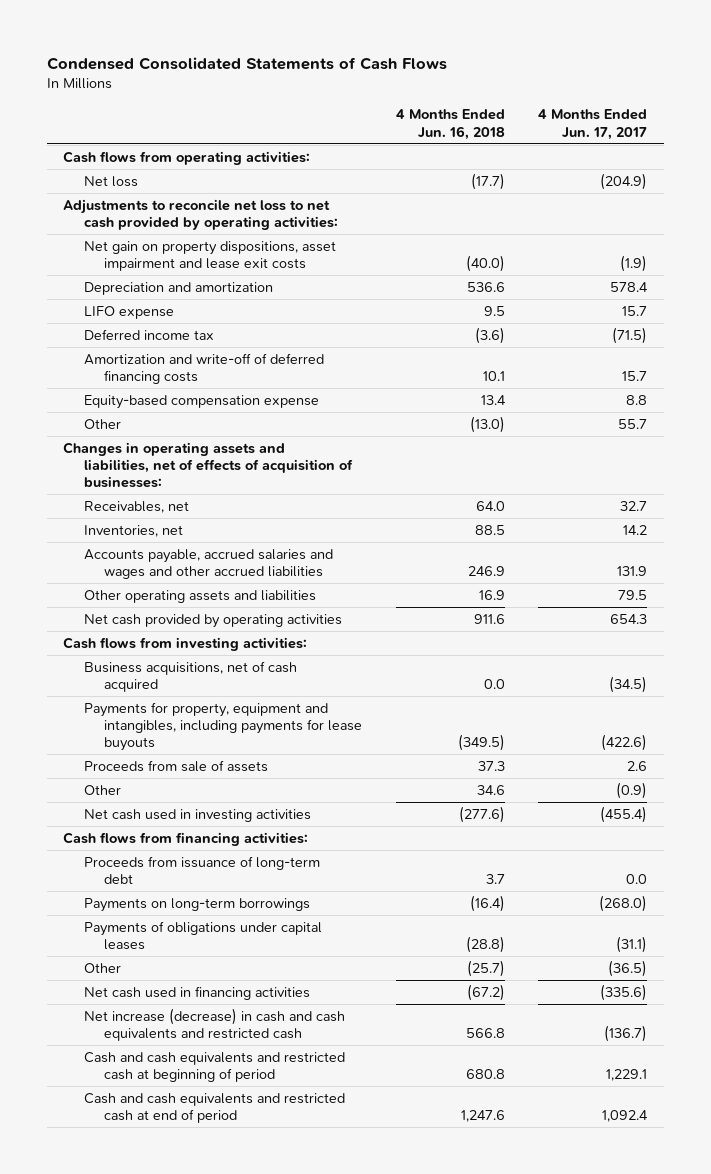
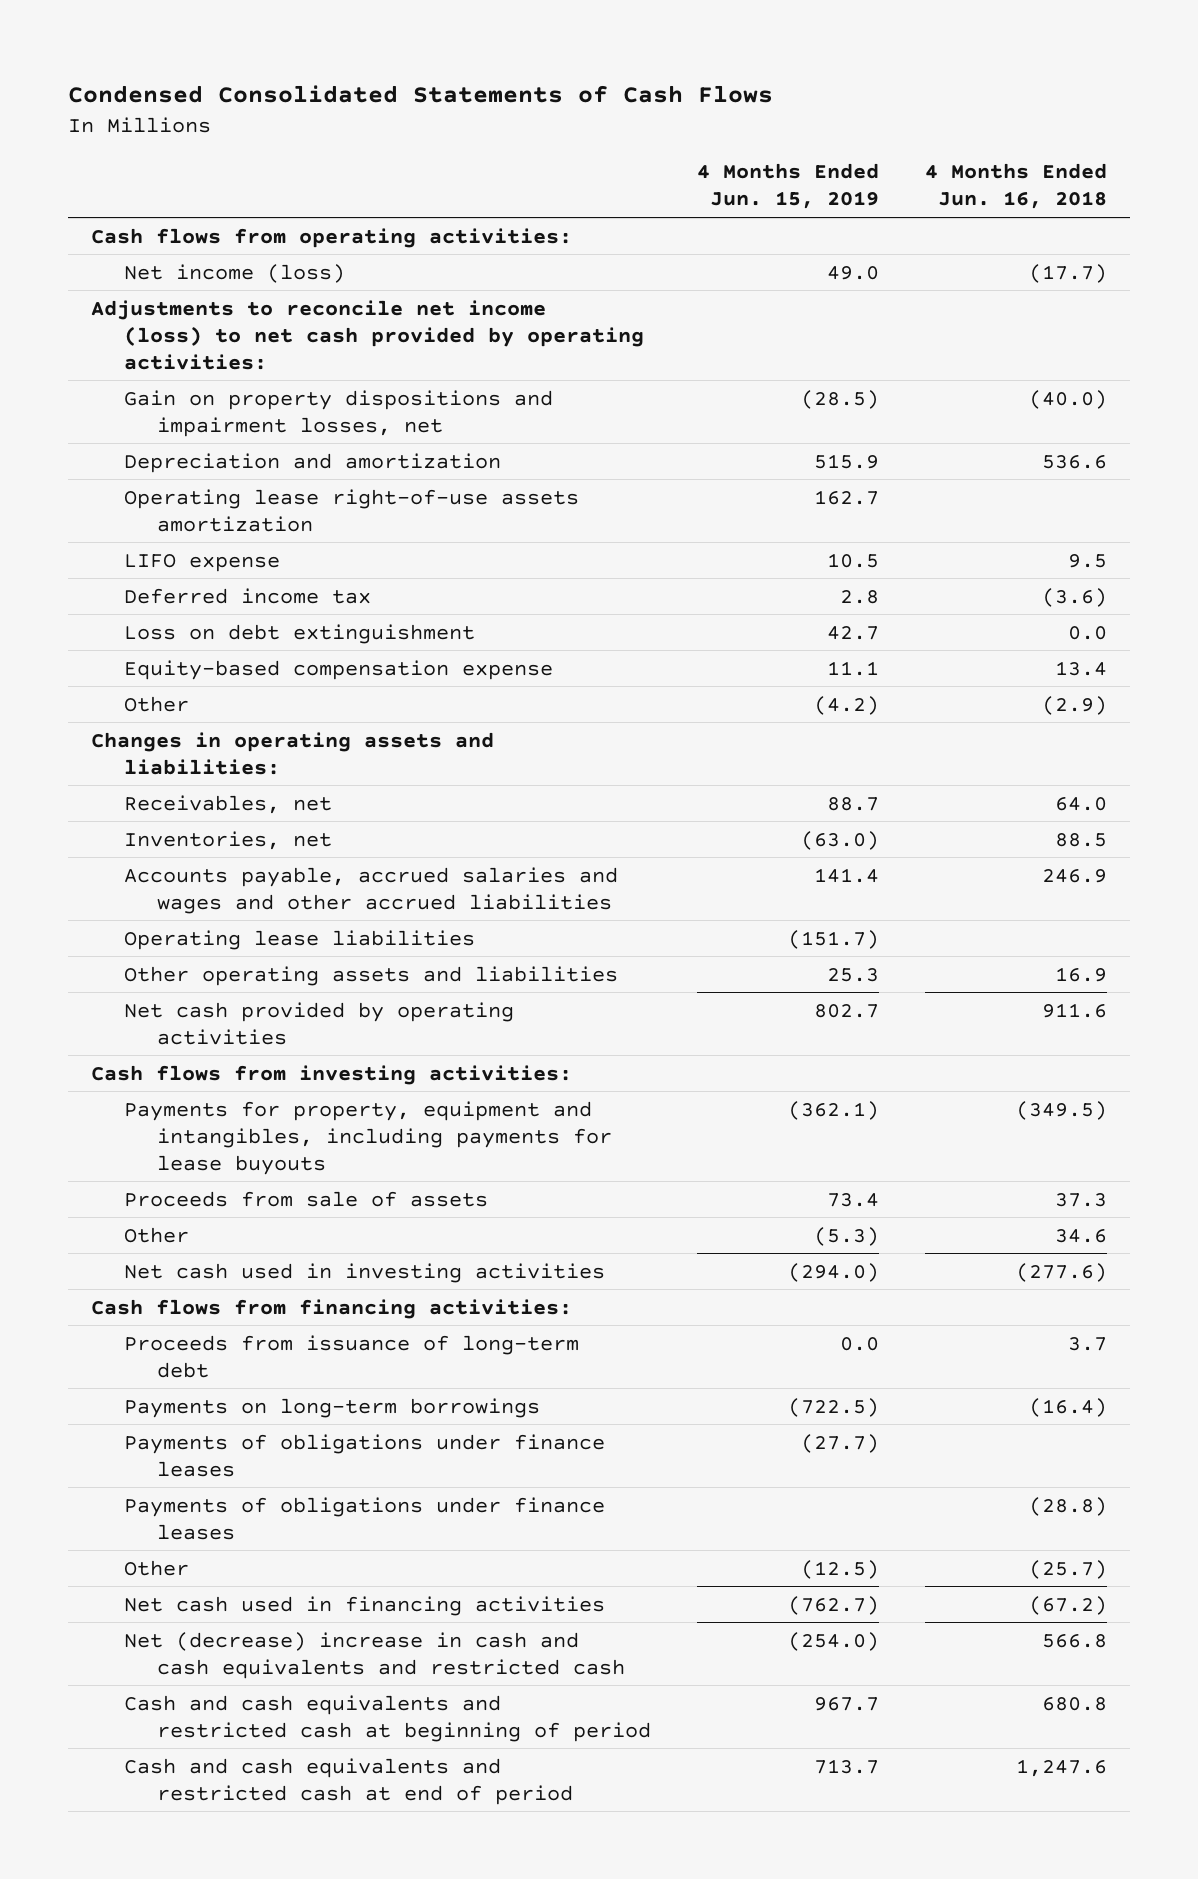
- | 4 Months Ended Jun. 16, 2018 | 4 Months Ended Jun. 17, 2017
+ | 4 Months Ended Jun. 15, 2019 | 4 Months Ended Jun. 16, 2018
- Net loss | (17.7) | (204.9)
- Adjustments to reconcile net loss to net cash provided by operating activities:
- Net gain on property dispositions, asset impairment and lease exit costs | (40.0) | (1.9)
+ Net income (loss) | 49.0 | (17.7)
+ Adjustments to reconcile net income (loss) to net cash provided by operating activities:
+ Gain on property dispositions and impairment losses, net | (28.5) | (40.0)
+ Operating lease right-of-use assets amortization | 162.7 |
- Amortization and write-off of deferred financing costs | 10.1 | 15.7
+ Loss on debt extinguishment | 42.7 | 0.0
- Other | (13.0) | 55.7
- Changes in operating assets and liabilities, net of effects of acquisition of businesses:
+ Other | (4.2) | (2.9)
+ Changes in operating assets and liabilities:
+ Operating lease liabilities | (151.7) |
- Business acquisitions, net of cash acquired | 0.0 | (34.5)
- Payments of obligations under capital leases | (28.8) | (31.1)
+ Payments of obligations under finance leases | (27.7) |
+ Payments of obligations under finance leases | | (28.8)
- Net increase (decrease) in cash and cash equivalents and restricted cash | 566.8 | (136.7)
+ Net (decrease) increase in cash and cash equivalents and restricted cash | (254.0) | 566.8

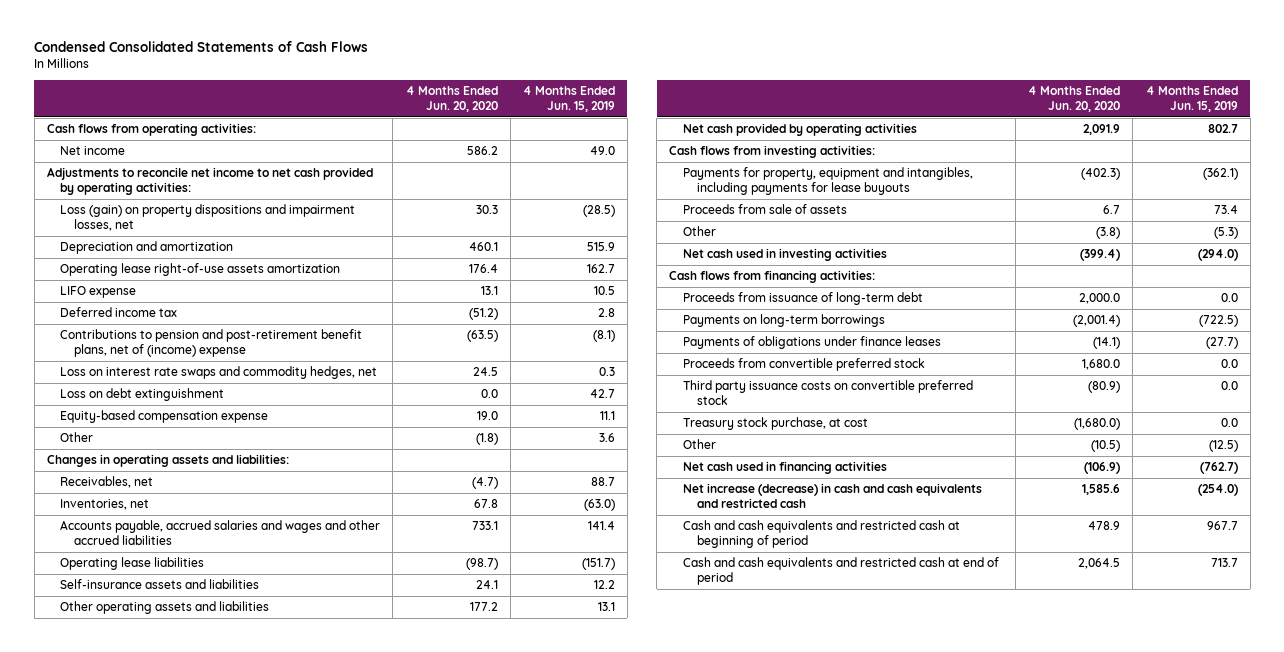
- | 4 Months Ended Jun. 15, 2019 | 4 Months Ended Jun. 16, 2018
+ | 4 Months Ended Jun. 20, 2020 | 4 Months Ended Jun. 15, 2019
- Net income (loss) | 49.0 | (17.7)
- Adjustments to reconcile net income (loss) to net cash provided by operating activities:
- Gain on property dispositions and impairment losses, net | (28.5) | (40.0)
+ Net income | 586.2 | 49.0
+ Adjustments to reconcile net income to net cash provided by operating activities:
+ Loss (gain) on property dispositions and impairment losses, net | 30.3 | (28.5)
+ Contributions to pension and post-retirement benefit plans, net of (income) expense | (63.5) | (8.1)
+ Loss on interest rate swaps and commodity hedges, net | 24.5 | 0.3
- Other | (4.2) | (2.9)
+ Other | (1.8) | 3.6
- Other operating assets and liabilities | 25.3 | 16.9
+ Self-insurance assets and liabilities | 24.1 | 12.2
+ Other operating assets and liabilities | 177.2 | 13.1
- Payments of obligations under finance leases | | (28.8)
+ Proceeds from convertible preferred stock | 1,680.0 | 0.0
+ Third party issuance costs on convertible preferred stock | (80.9) | 0.0
+ Treasury stock purchase, at cost | (1,680.0) | 0.0
- Net (decrease) increase in cash and cash equivalents and restricted cash | (254.0) | 566.8
+ Net increase (decrease) in cash and cash equivalents and restricted cash | 1,585.6 | (254.0)

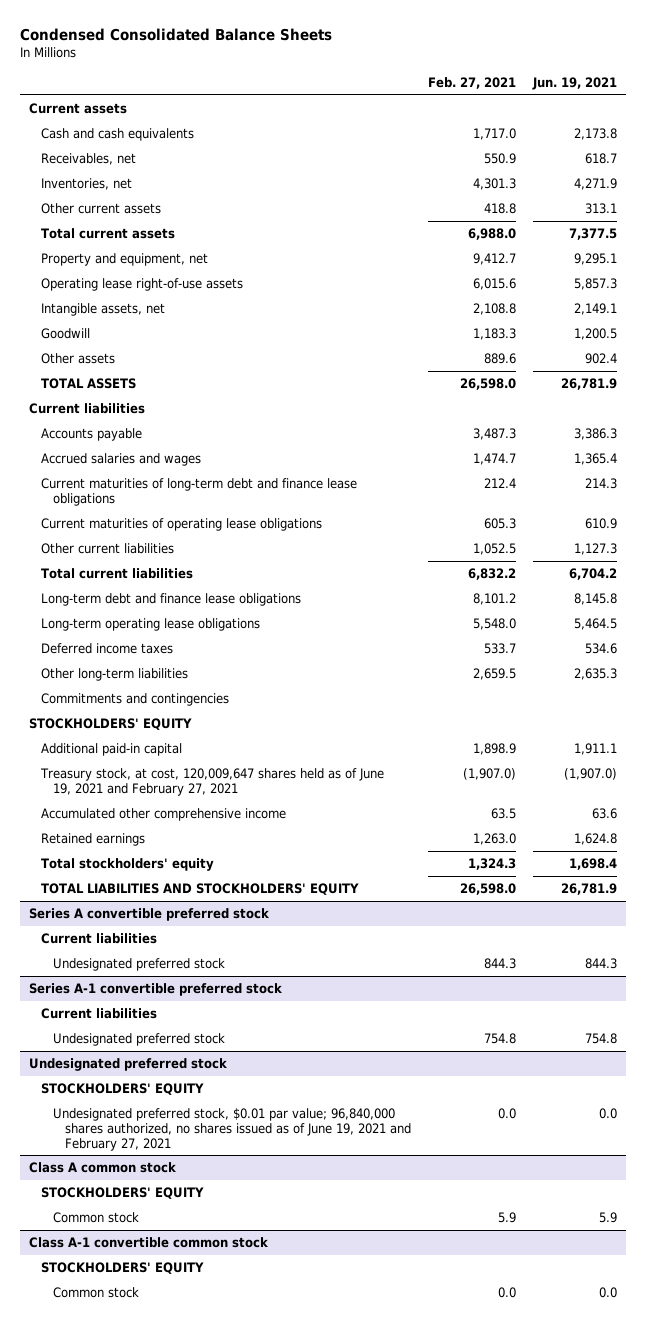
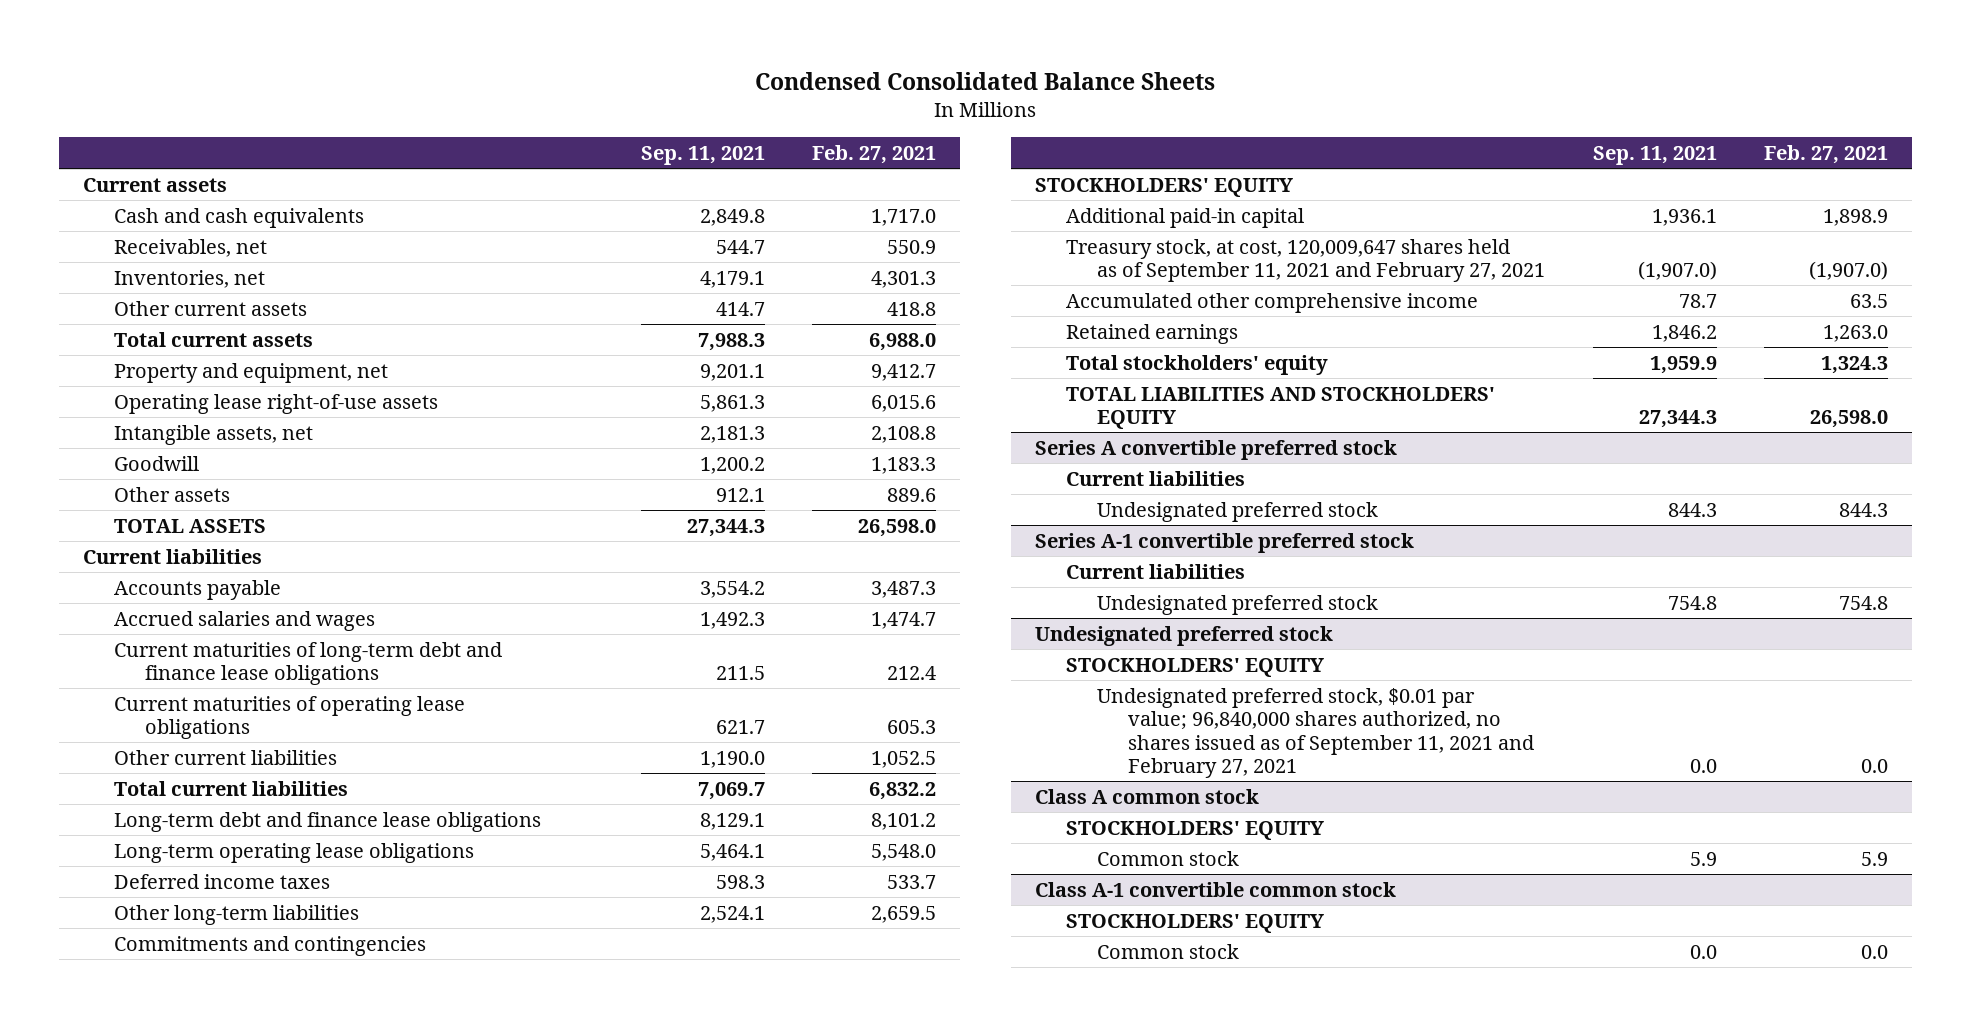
- | Feb. 27, 2021 | Jun. 19, 2021
+ | Sep. 11, 2021 | Feb. 27, 2021
- Treasury stock, at cost, 120,009,647 shares held as of June 19, 2021 and February 27, 2021 | (1,907.0) | (1,907.0)
+ Treasury stock, at cost, 120,009,647 shares held as of September 11, 2021 and February 27, 2021 | (1,907.0) | (1,907.0)
@ Undesignated preferred stock
- Undesignated preferred stock, $0.01 par value; 96,840,000 shares authorized, no shares issued as of June 19, 2021 and February 27, 2021 | 0.0 | 0.0
+ Undesignated preferred stock, $0.01 par value; 96,840,000 shares authorized, no shares issued as of September 11, 2021 and February 27, 2021 | 0.0 | 0.0

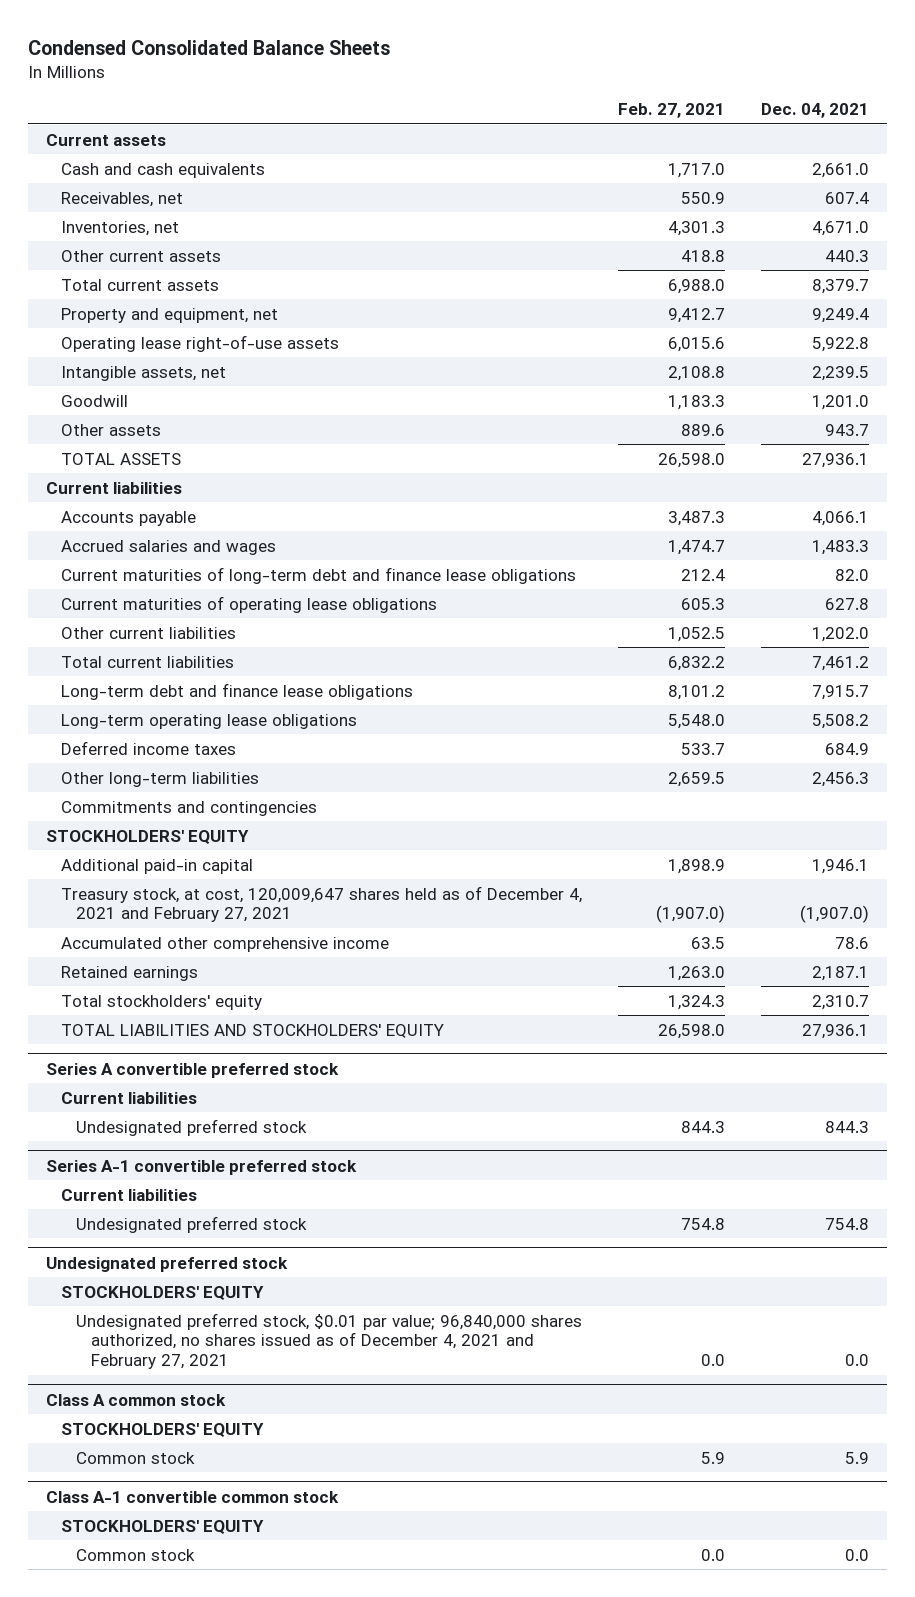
- | Sep. 11, 2021 | Feb. 27, 2021
+ | Feb. 27, 2021 | Dec. 04, 2021
- Treasury stock, at cost, 120,009,647 shares held as of September 11, 2021 and February 27, 2021 | (1,907.0) | (1,907.0)
+ Treasury stock, at cost, 120,009,647 shares held as of December 4, 2021 and February 27, 2021 | (1,907.0) | (1,907.0)
@ Undesignated preferred stock
- Undesignated preferred stock, $0.01 par value; 96,840,000 shares authorized, no shares issued as of September 11, 2021 and February 27, 2021 | 0.0 | 0.0
+ Undesignated preferred stock, $0.01 par value; 96,840,000 shares authorized, no shares issued as of December 4, 2021 and February 27, 2021 | 0.0 | 0.0

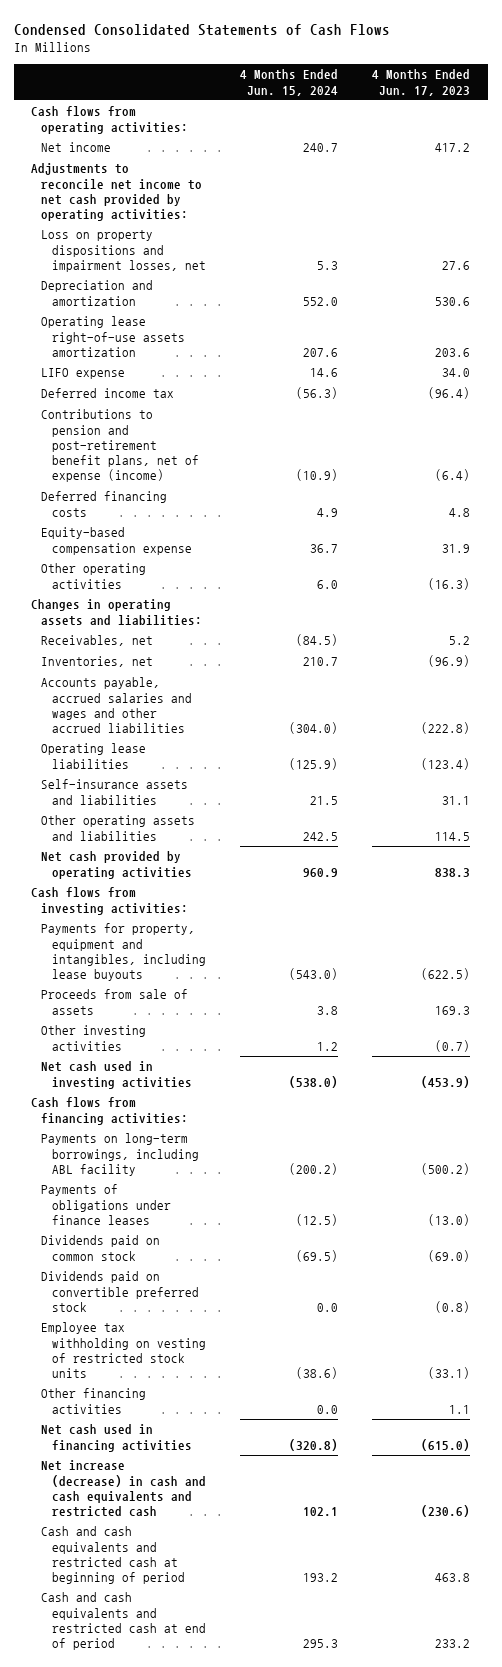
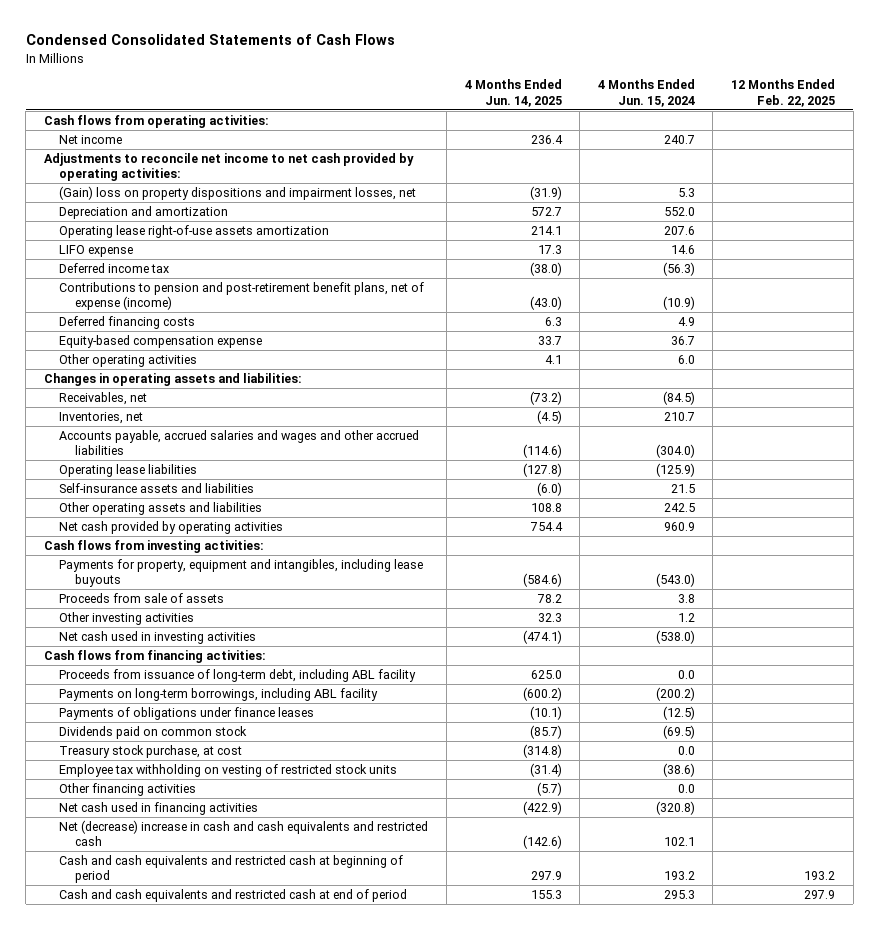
- | 4 Months Ended Jun. 15, 2024 | 4 Months Ended Jun. 17, 2023
+ | 4 Months Ended Jun. 14, 2025 | 4 Months Ended Jun. 15, 2024 | 12 Months Ended Feb. 22, 2025
- Loss on property dispositions and impairment losses, net | 5.3 | 27.6
+ (Gain) loss on property dispositions and impairment losses, net | (31.9) | 5.3 |
+ Proceeds from issuance of long-term debt, including ABL facility | 625.0 | 0.0 |
- Dividends paid on convertible preferred stock | 0.0 | (0.8)
+ Treasury stock purchase, at cost | (314.8) | 0.0 |
- Net increase (decrease) in cash and cash equivalents and restricted cash | 102.1 | (230.6)
+ Net (decrease) increase in cash and cash equivalents and restricted cash | (142.6) | 102.1 |

